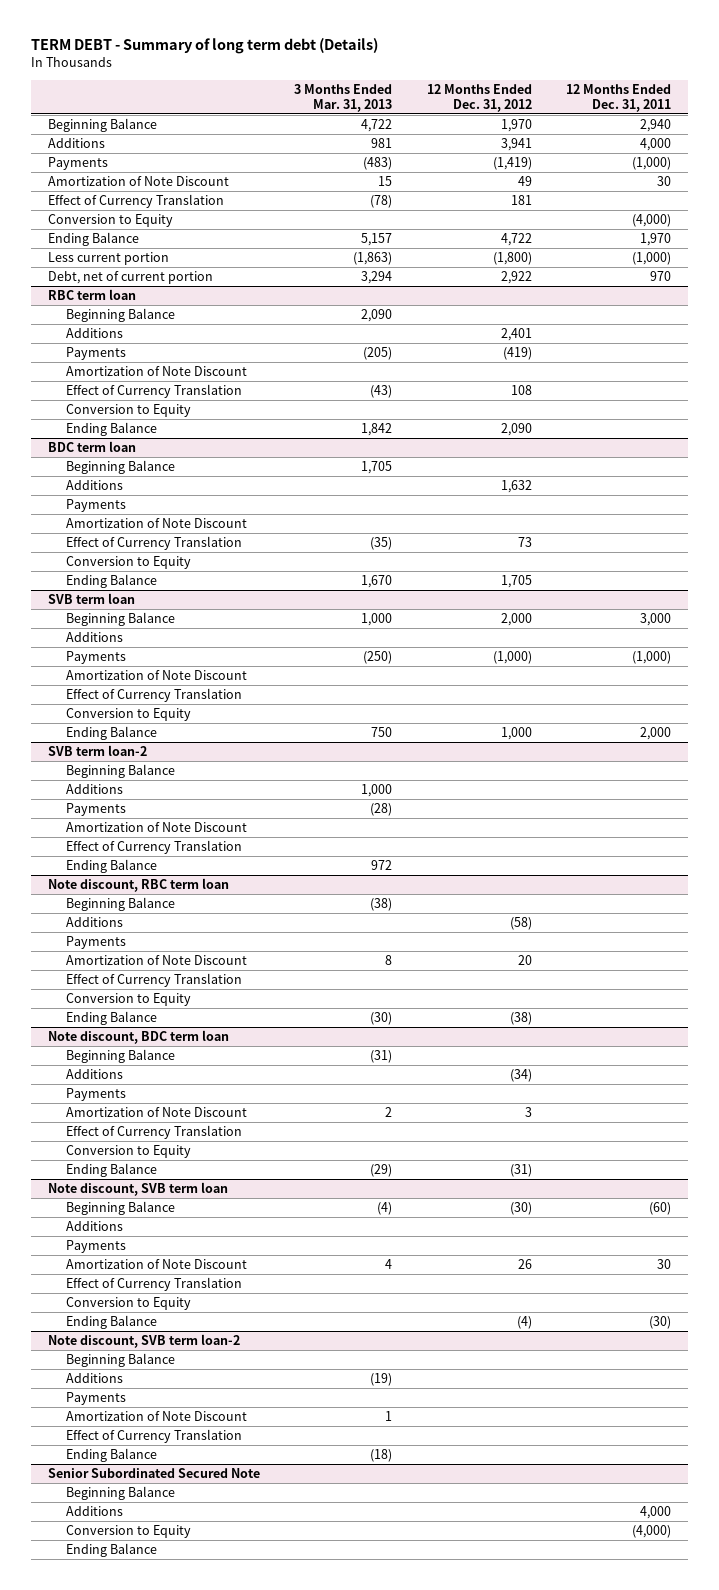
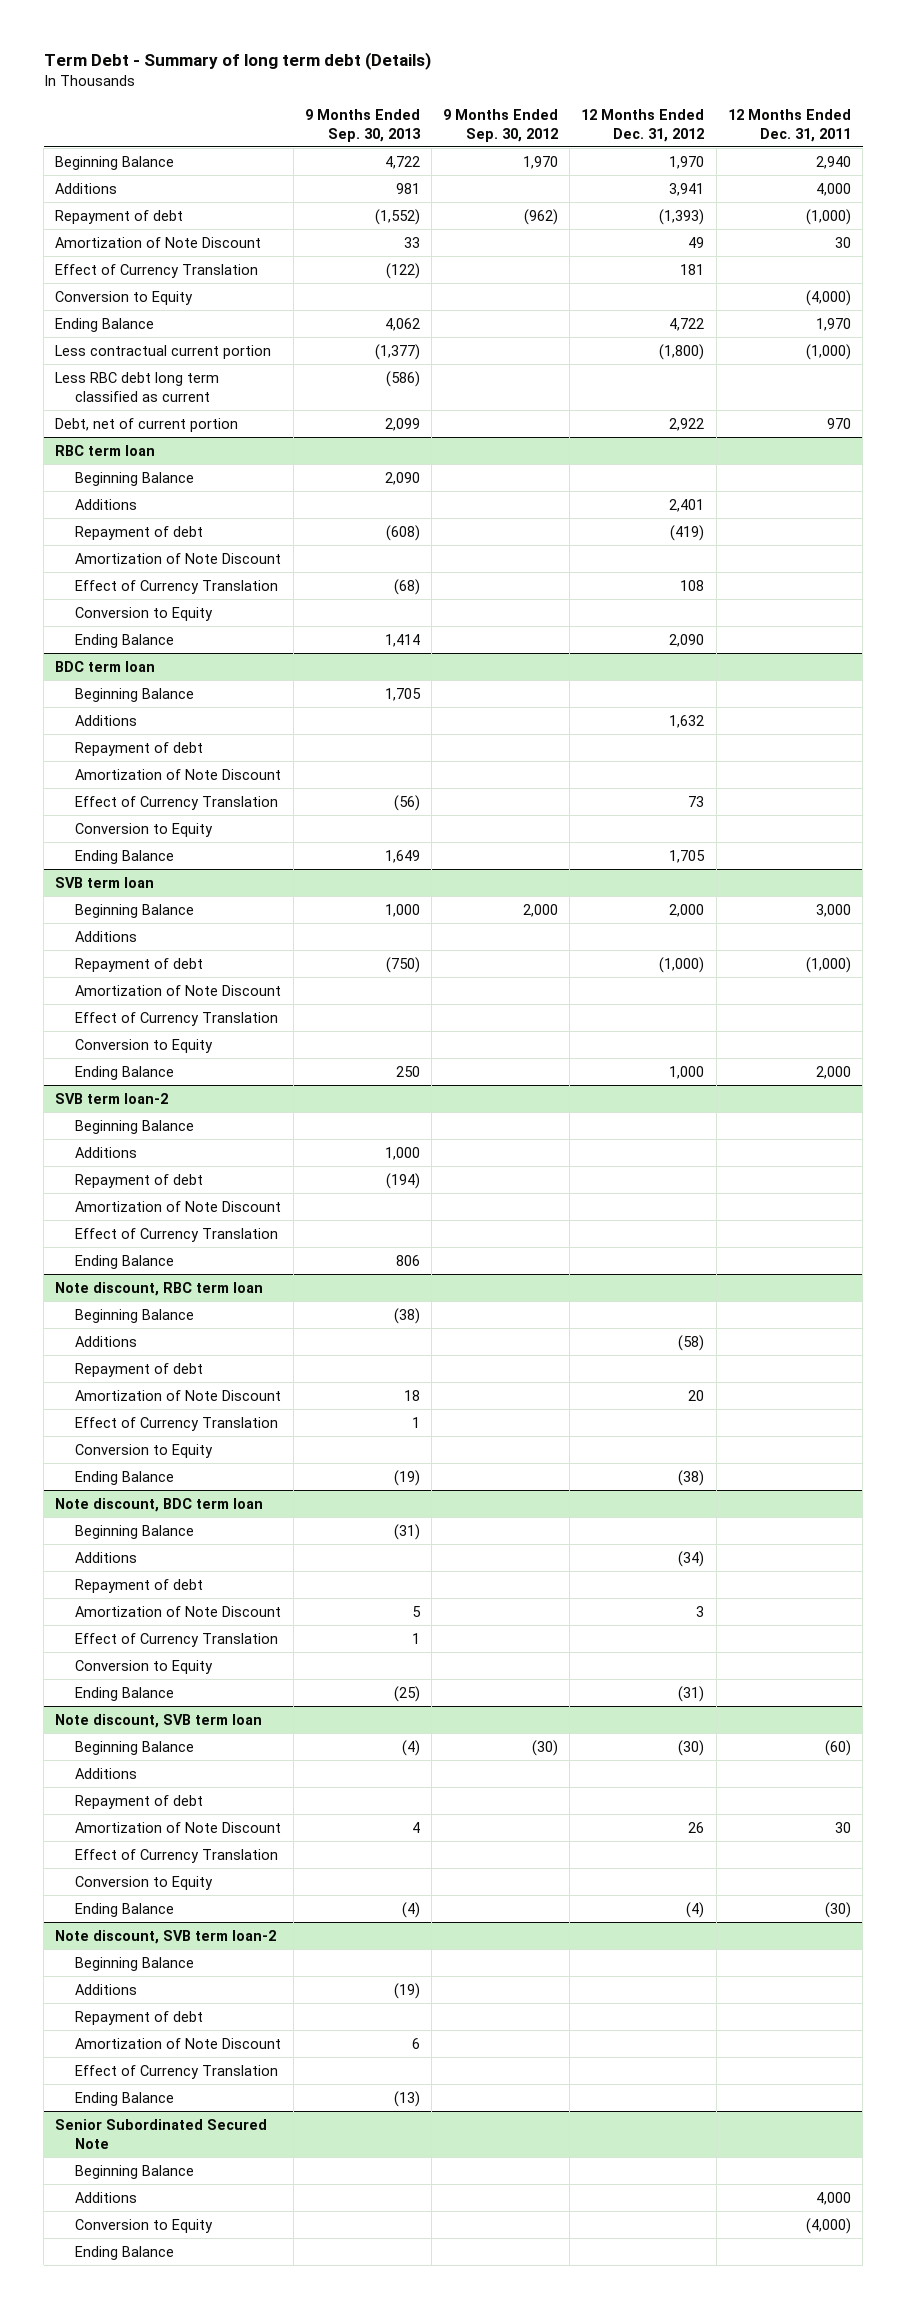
- TERM DEBT - Summary of long term debt (Details)
+ Term Debt - Summary of long term debt (Details)
- | 3 Months Ended Mar. 31, 2013 | 12 Months Ended Dec. 31, 2012 | 12 Months Ended Dec. 31, 2011
+ | 9 Months Ended Sep. 30, 2013 | 9 Months Ended Sep. 30, 2012 | 12 Months Ended Dec. 31, 2012 | 12 Months Ended Dec. 31, 2011
- Payments | (483) | (1,419) | (1,000)
+ Repayment of debt | (1,552) | (962) | (1,393) | (1,000)
- Less current portion | (1,863) | (1,800) | (1,000)
+ Less contractual current portion | (1,377) | | (1,800) | (1,000)
+ Less RBC debt long term classified as current | (586) | | |
@ RBC term loan
- Payments | (205) | (419) |
+ Repayment of debt | (608) | | (419) |
@ BDC term loan
- Payments
+ Repayment of debt
@ SVB term loan
- Payments | (250) | (1,000) | (1,000)
+ Repayment of debt | (750) | | (1,000) | (1,000)
@ SVB term loan-2
- Payments | (28) | |
+ Repayment of debt | (194) | | |
@ Note discount, RBC term loan
- Payments
+ Repayment of debt
@ Note discount, BDC term loan
- Payments
+ Repayment of debt
@ Note discount, SVB term loan
- Payments
+ Repayment of debt
@ Note discount, SVB term loan-2
- Payments
+ Repayment of debt

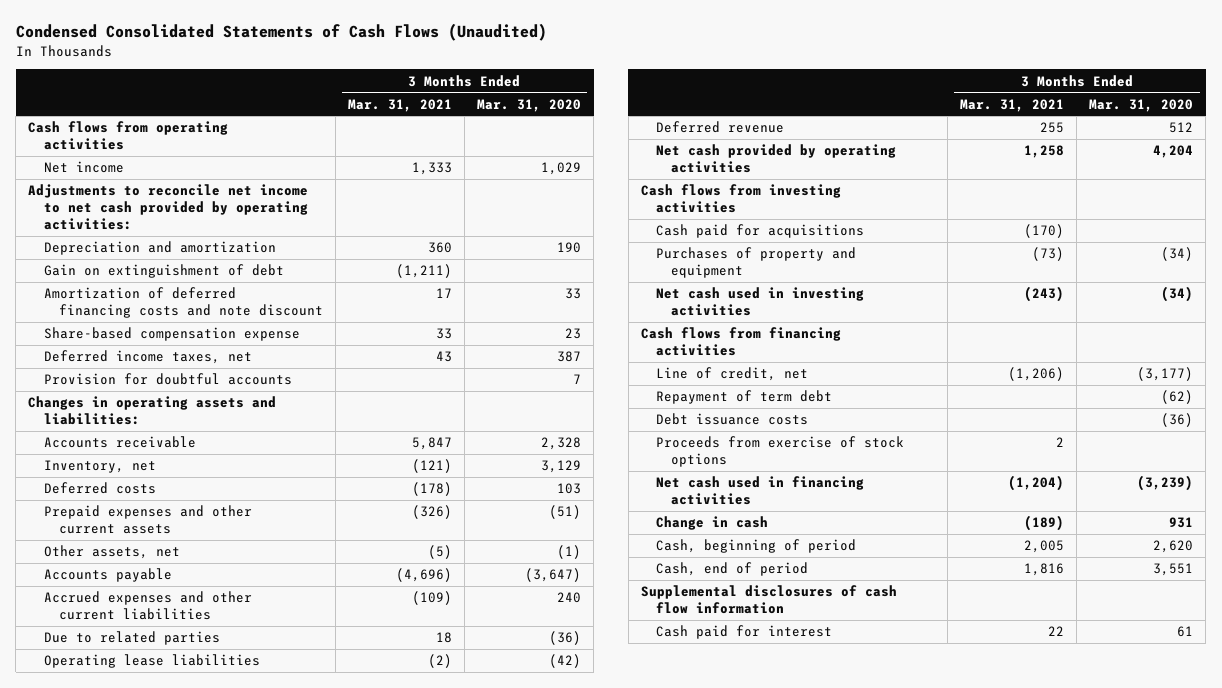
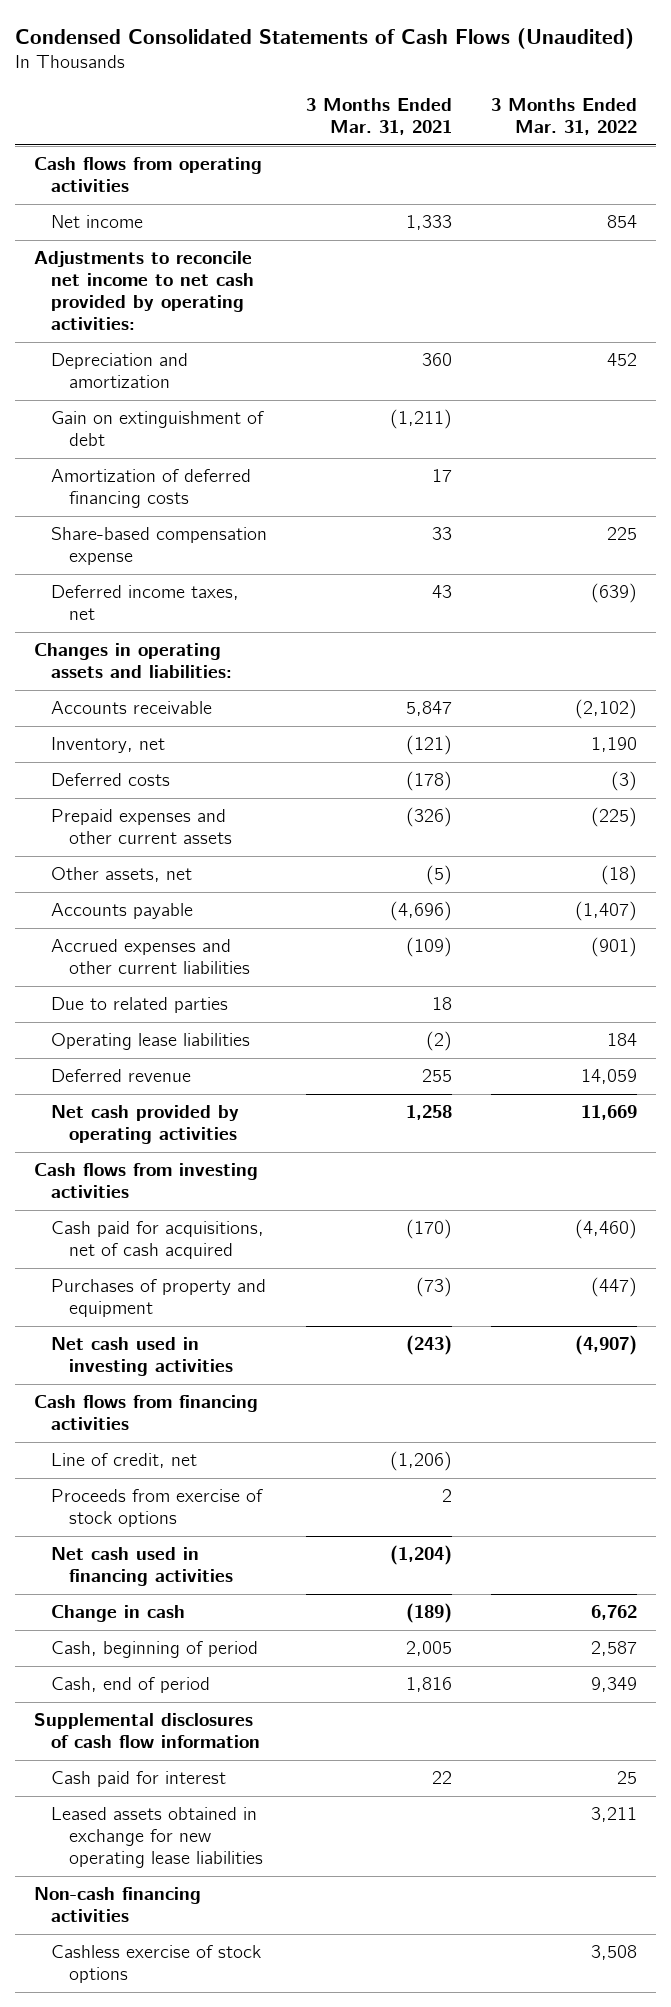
- | 3 Months Ended Mar. 31, 2021 | 3 Months Ended Mar. 31, 2020
+ | 3 Months Ended Mar. 31, 2021 | 3 Months Ended Mar. 31, 2022
- Amortization of deferred financing costs and note discount | 17 | 33
+ Amortization of deferred financing costs | 17 |
- Provision for doubtful accounts | | 7
- Cash paid for acquisitions | (170) |
+ Cash paid for acquisitions, net of cash acquired | (170) | (4,460)
- Repayment of term debt | | (62)
- Debt issuance costs | | (36)
+ Leased assets obtained in exchange for new operating lease liabilities | | 3,211
+ Non-cash financing activities
+ Cashless exercise of stock options | | 3,508

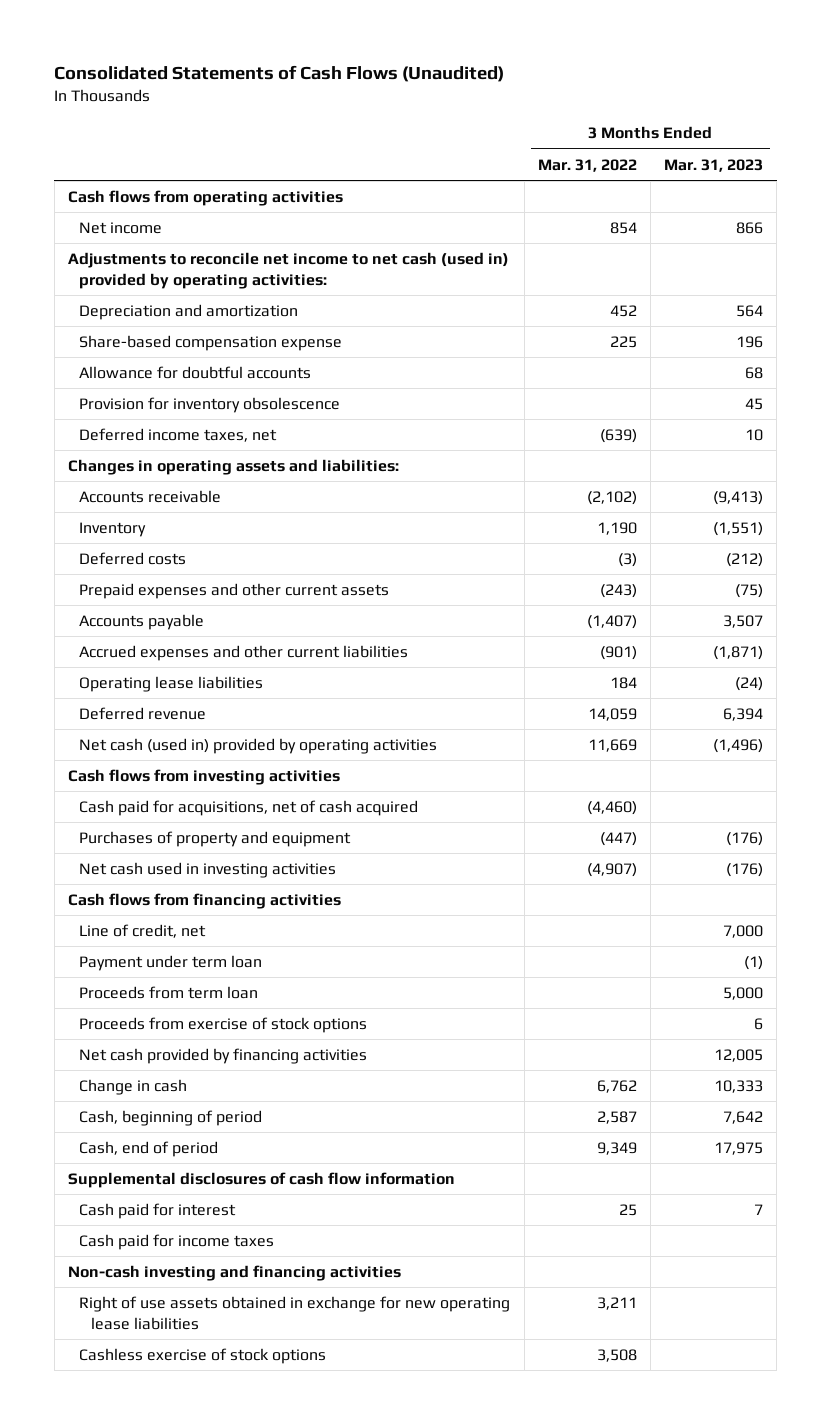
- Condensed Consolidated Statements of Cash Flows (Unaudited)
+ Consolidated Statements of Cash Flows (Unaudited)
- | 3 Months Ended Mar. 31, 2021 | 3 Months Ended Mar. 31, 2022
+ | 3 Months Ended Mar. 31, 2022 | 3 Months Ended Mar. 31, 2023
- Adjustments to reconcile net income to net cash provided by operating activities:
+ Adjustments to reconcile net income to net cash (used in) provided by operating activities:
- Gain on extinguishment of debt | (1,211) |
- Amortization of deferred financing costs | 17 |
+ Allowance for doubtful accounts | | 68
+ Provision for inventory obsolescence | | 45
- Inventory, net | (121) | 1,190
+ Inventory | 1,190 | (1,551)
- Prepaid expenses and other current assets | (326) | (225)
- Other assets, net | (5) | (18)
+ Prepaid expenses and other current assets | (243) | (75)
- Due to related parties | 18 |
- Net cash provided by operating activities | 1,258 | 11,669
+ Net cash (used in) provided by operating activities | 11,669 | (1,496)
+ Payment under term loan | | (1)
+ Proceeds from term loan | | 5,000
- Net cash used in financing activities | (1,204) |
+ Net cash provided by financing activities | | 12,005
- Leased assets obtained in exchange for new operating lease liabilities | | 3,211
- Non-cash financing activities
+ Cash paid for income taxes
+ Non-cash investing and financing activities
+ Right of use assets obtained in exchange for new operating lease liabilities | 3,211 |

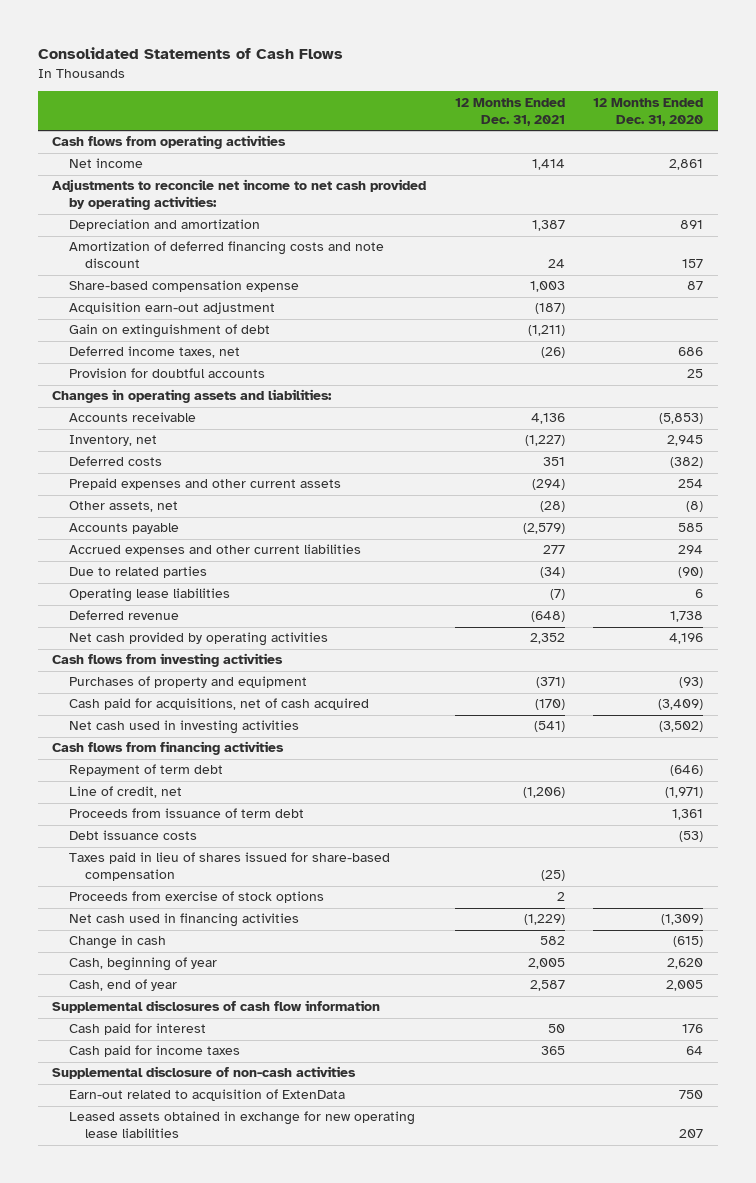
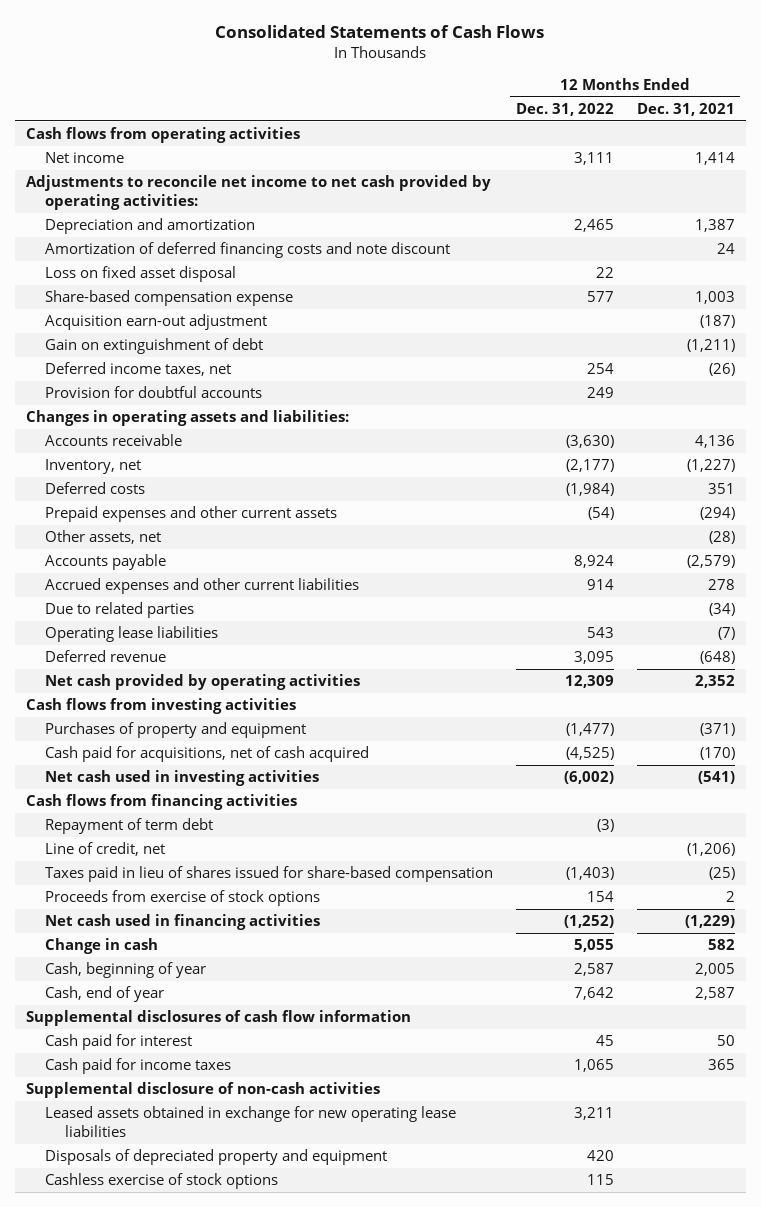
- | 12 Months Ended Dec. 31, 2021 | 12 Months Ended Dec. 31, 2020
+ | 12 Months Ended Dec. 31, 2022 | 12 Months Ended Dec. 31, 2021
+ Loss on fixed asset disposal | 22 |
- Accrued expenses and other current liabilities | 277 | 294
+ Accrued expenses and other current liabilities | 914 | 278
- Proceeds from issuance of term debt | | 1,361
- Debt issuance costs | | (53)
- Earn-out related to acquisition of ExtenData | | 750
+ Disposals of depreciated property and equipment | 420 |
+ Cashless exercise of stock options | 115 |

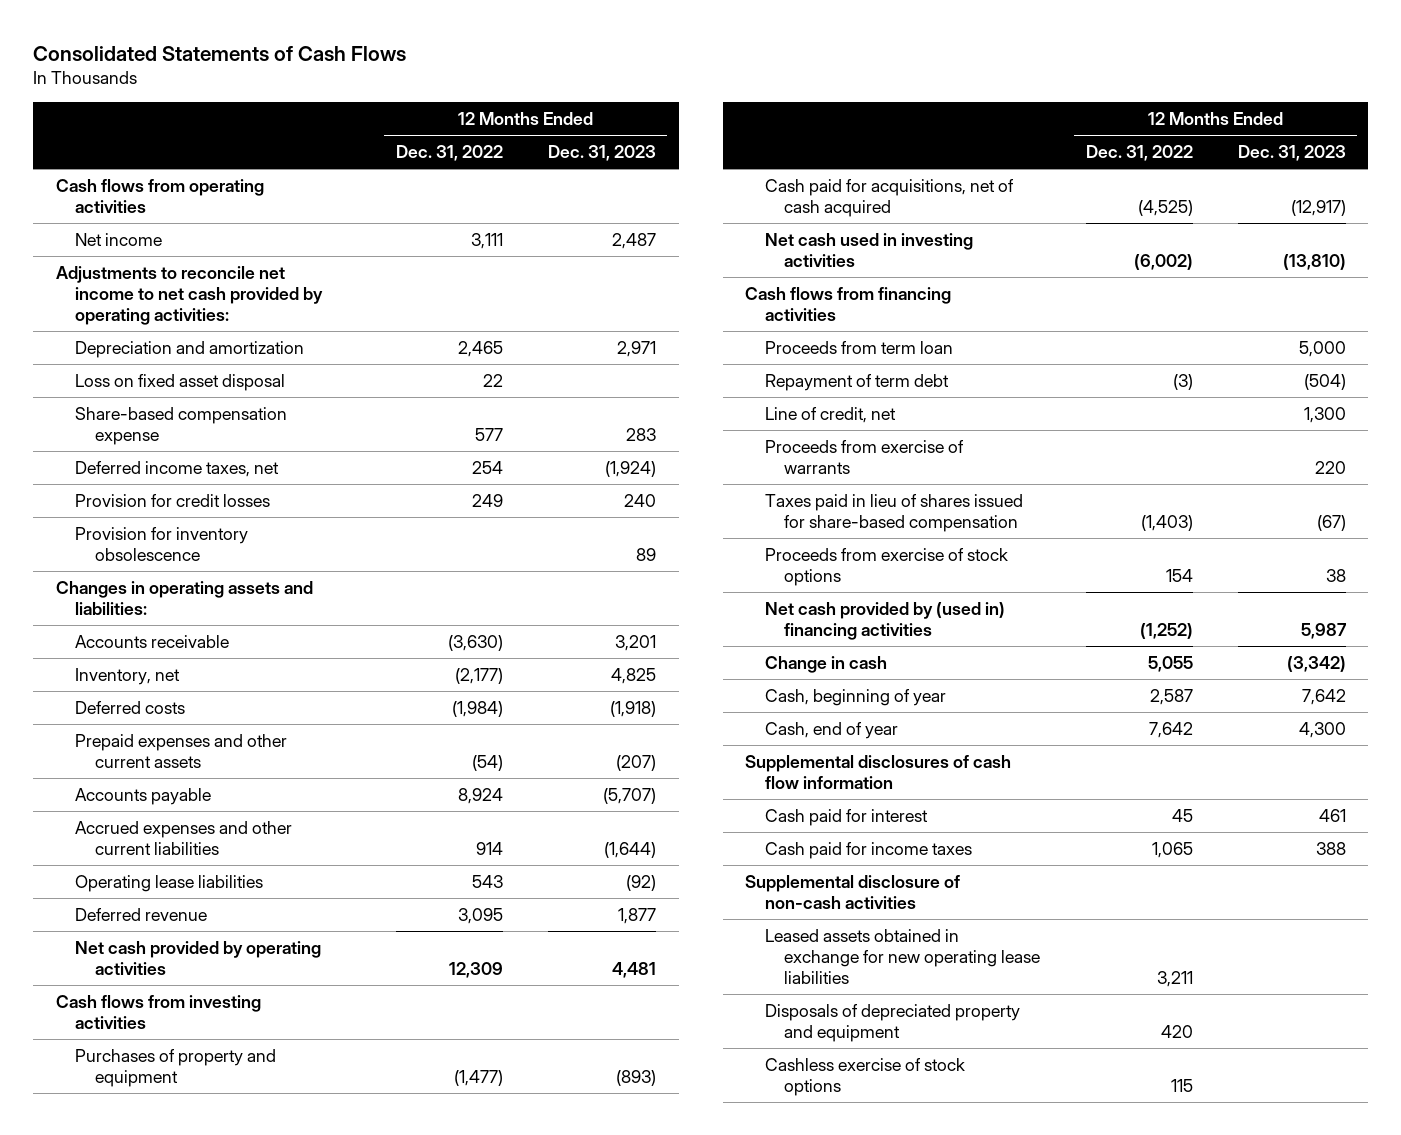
- | 12 Months Ended Dec. 31, 2022 | 12 Months Ended Dec. 31, 2021
+ | 12 Months Ended Dec. 31, 2022 | 12 Months Ended Dec. 31, 2023
- Amortization of deferred financing costs and note discount | | 24
- Acquisition earn-out adjustment | | (187)
- Gain on extinguishment of debt | | (1,211)
- Provision for doubtful accounts | 249 |
+ Provision for credit losses | 249 | 240
+ Provision for inventory obsolescence | | 89
- Other assets, net | | (28)
- Due to related parties | | (34)
+ Proceeds from term loan | | 5,000
+ Proceeds from exercise of warrants | | 220
- Net cash used in financing activities | (1,252) | (1,229)
+ Net cash provided by (used in) financing activities | (1,252) | 5,987

